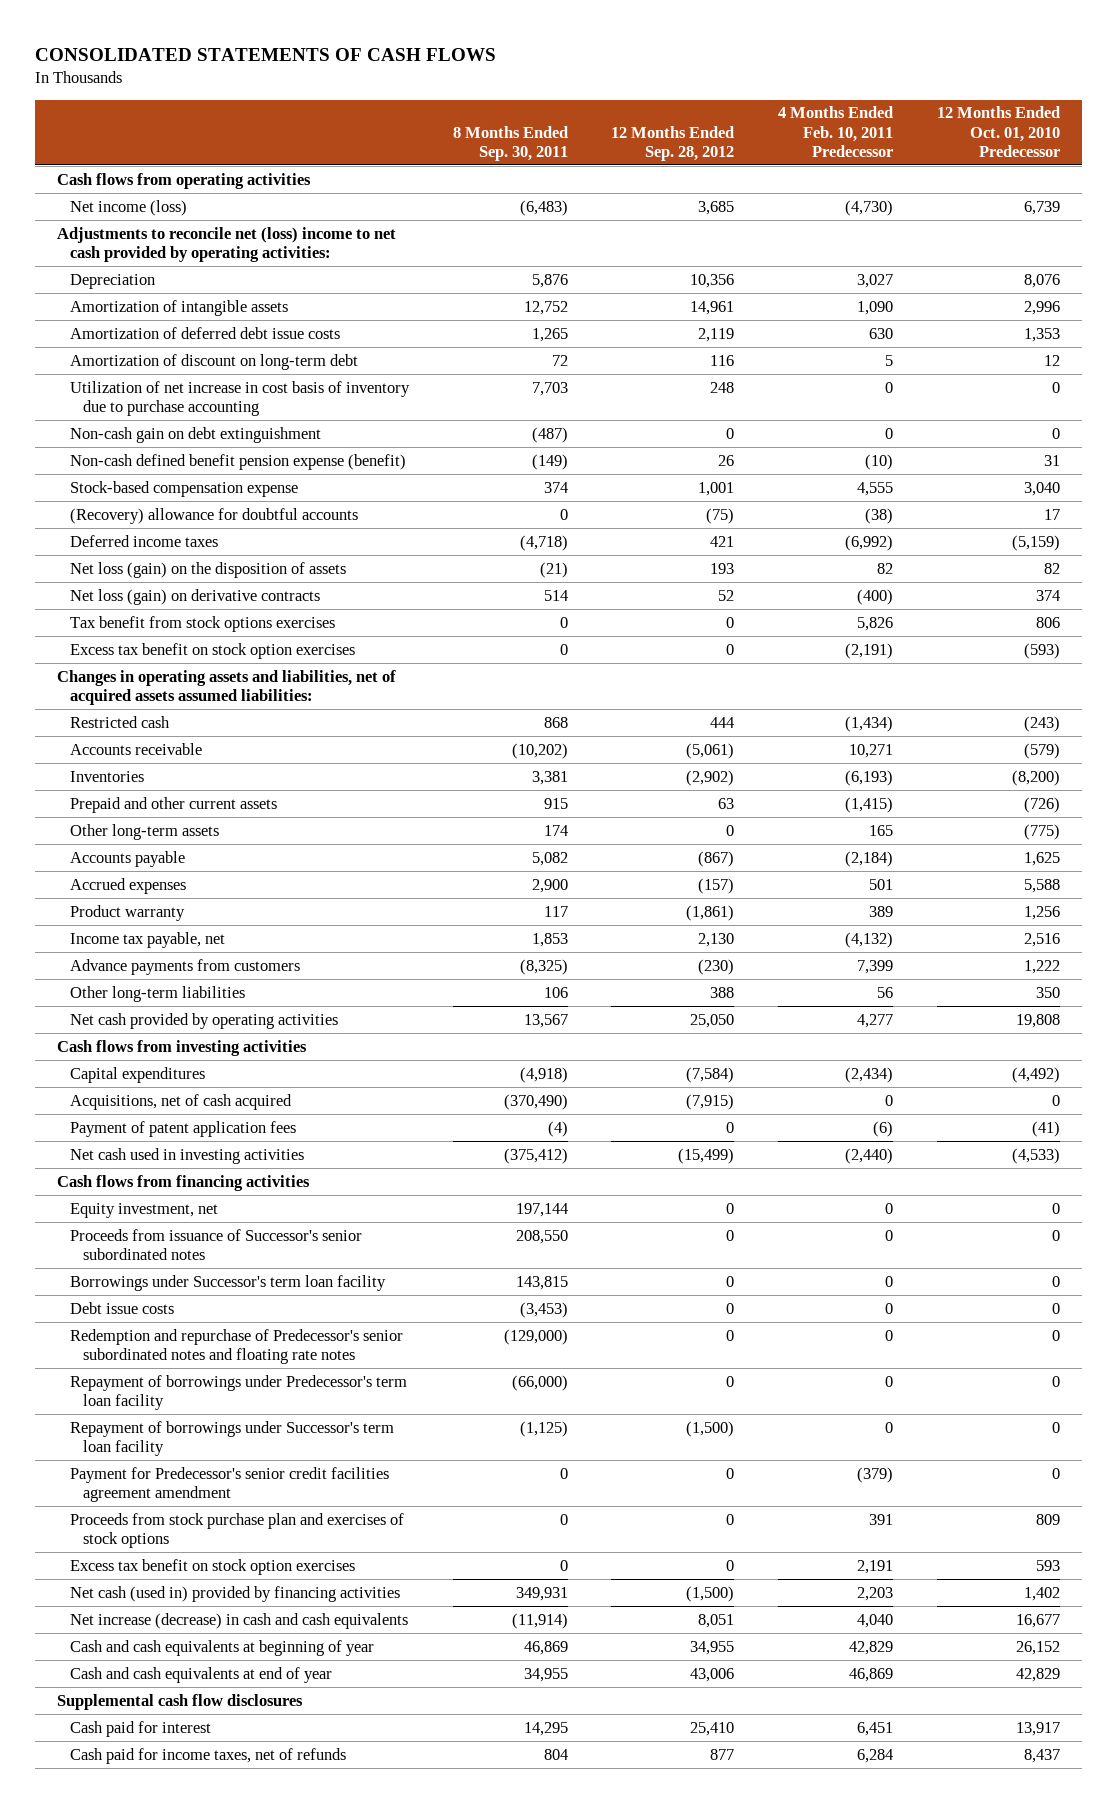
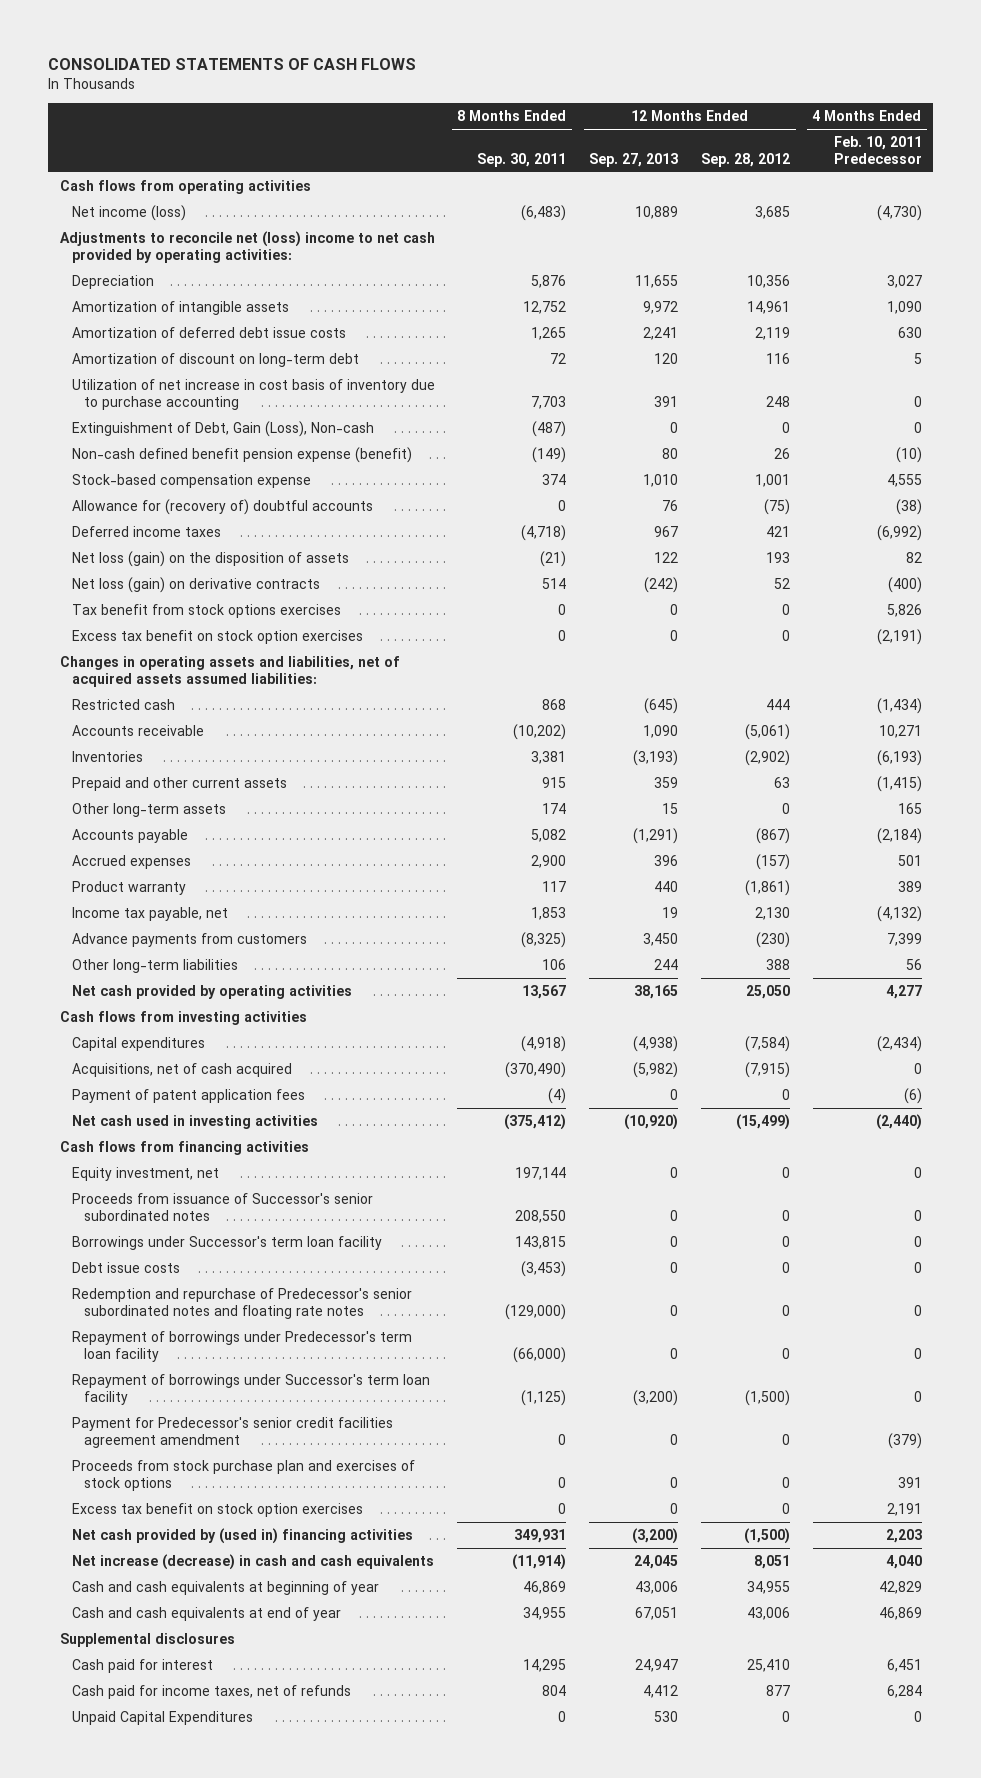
- | 8 Months Ended Sep. 30, 2011 | 12 Months Ended Sep. 28, 2012 | 4 Months Ended Feb. 10, 2011 Predecessor | 12 Months Ended Oct. 01, 2010 Predecessor
+ | 8 Months Ended Sep. 30, 2011 | 12 Months Ended Sep. 27, 2013 | 12 Months Ended Sep. 28, 2012 | 4 Months Ended Feb. 10, 2011 Predecessor
- Non-cash gain on debt extinguishment | (487) | 0 | 0 | 0
+ Extinguishment of Debt, Gain (Loss), Non-cash | (487) | 0 | 0 | 0
- (Recovery) allowance for doubtful accounts | 0 | (75) | (38) | 17
+ Allowance for (recovery of) doubtful accounts | 0 | 76 | (75) | (38)
- Net cash (used in) provided by financing activities | 349,931 | (1,500) | 2,203 | 1,402
+ Net cash provided by (used in) financing activities | 349,931 | (3,200) | (1,500) | 2,203
- Supplemental cash flow disclosures
+ Supplemental disclosures
+ Unpaid Capital Expenditures | 0 | 530 | 0 | 0

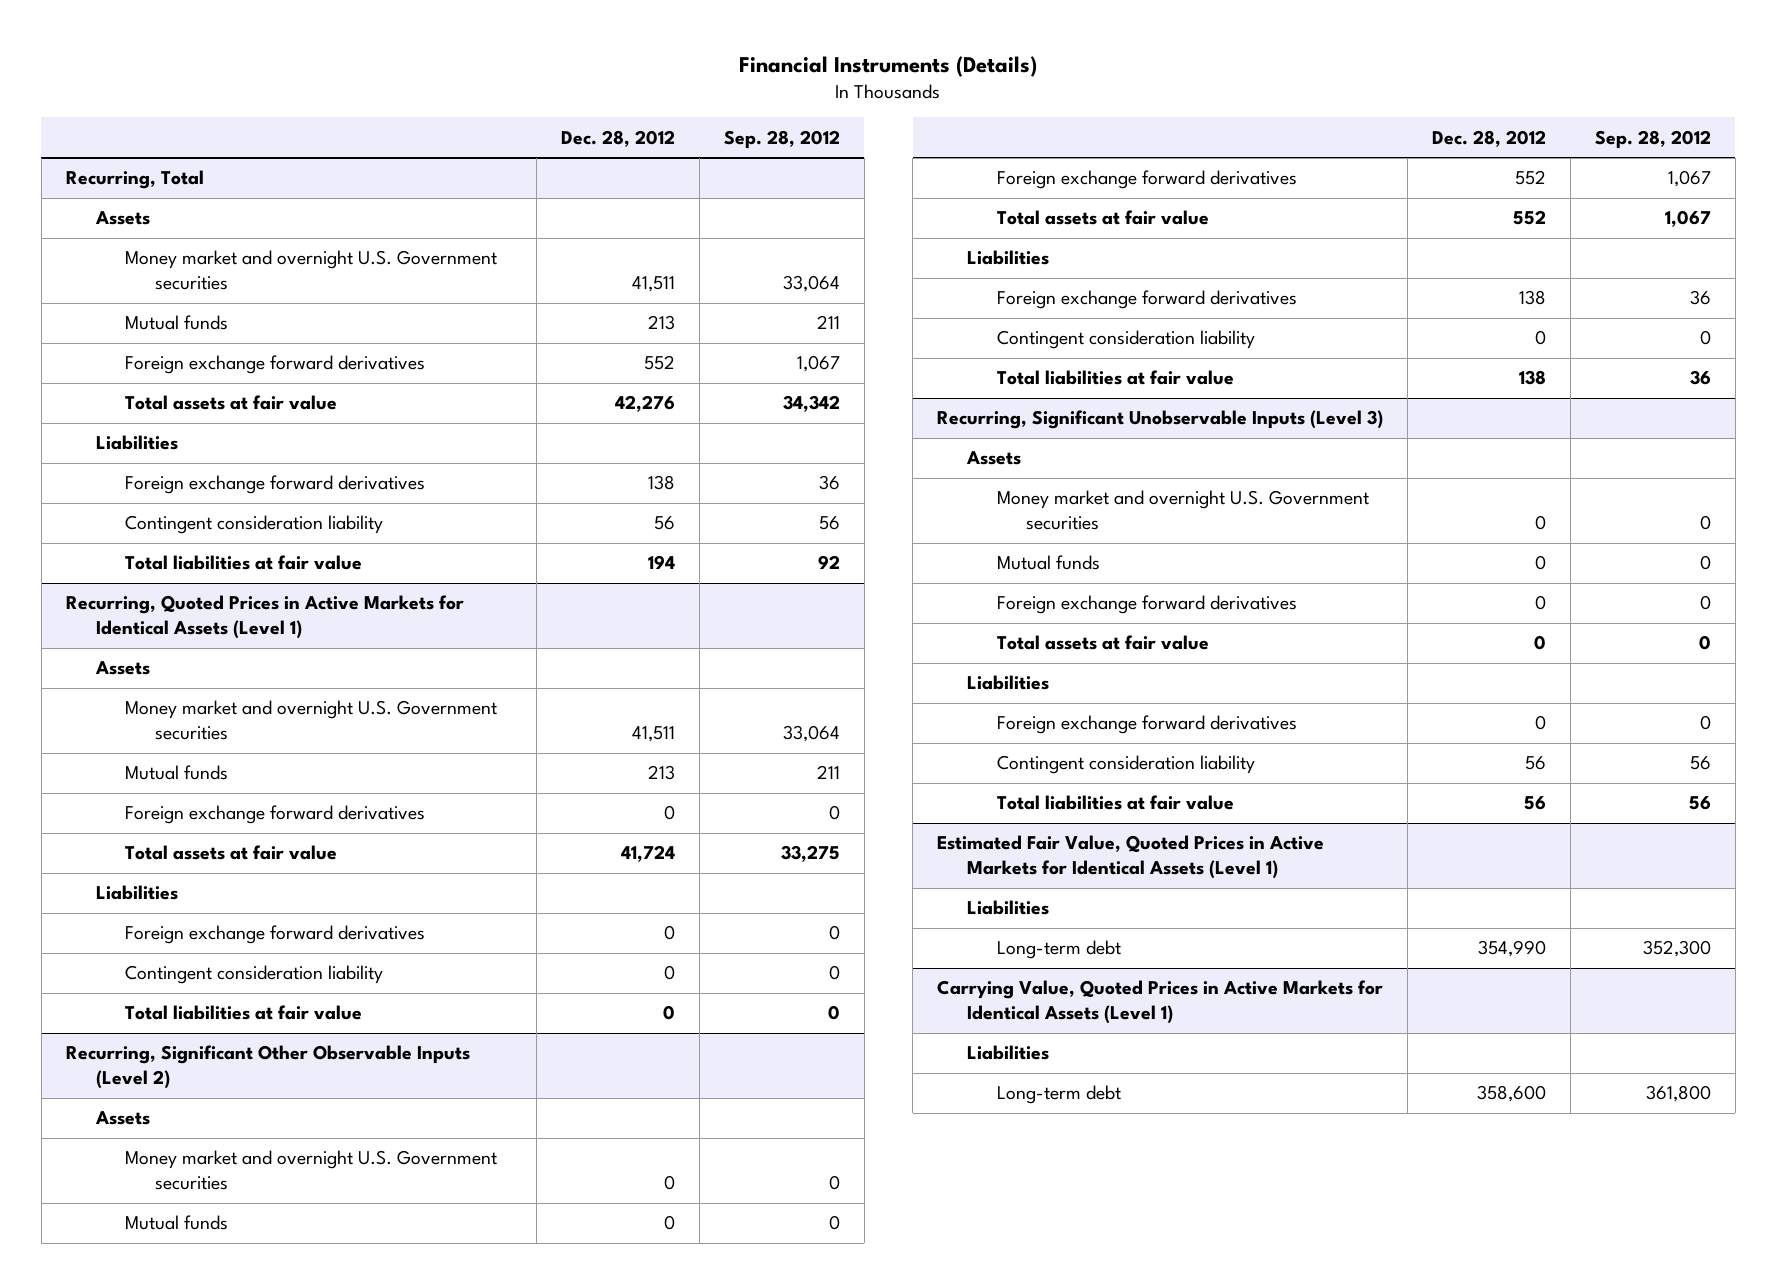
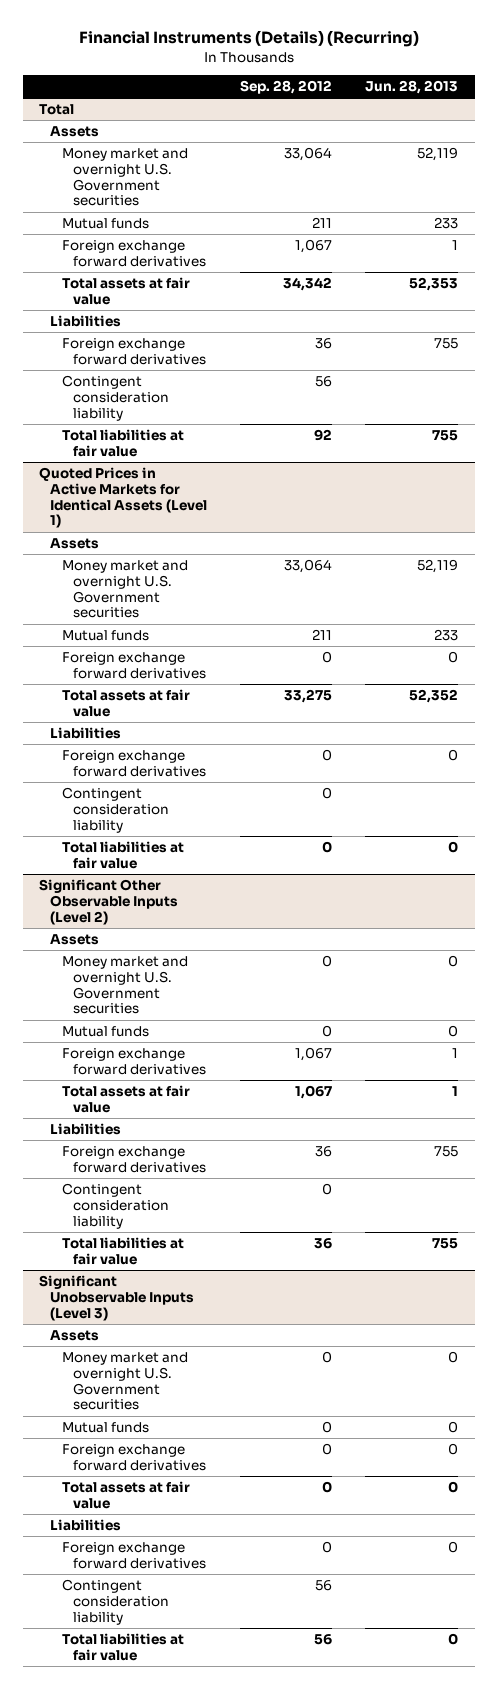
- Financial Instruments (Details)
+ Financial Instruments (Details) (Recurring)
- | Dec. 28, 2012 | Sep. 28, 2012
+ | Sep. 28, 2012 | Jun. 28, 2013
- Recurring, Total
+ Total
- Recurring, Quoted Prices in Active Markets for Identical Assets (Level 1)
+ Quoted Prices in Active Markets for Identical Assets (Level 1)
- Recurring, Significant Other Observable Inputs (Level 2)
+ Significant Other Observable Inputs (Level 2)
- Recurring, Significant Unobservable Inputs (Level 3)
+ Significant Unobservable Inputs (Level 3)
- Estimated Fair Value, Quoted Prices in Active Markets for Identical Assets (Level 1)
- Liabilities
- Long-term debt | 354,990 | 352,300
- Carrying Value, Quoted Prices in Active Markets for Identical Assets (Level 1)
- Liabilities
- Long-term debt | 358,600 | 361,800

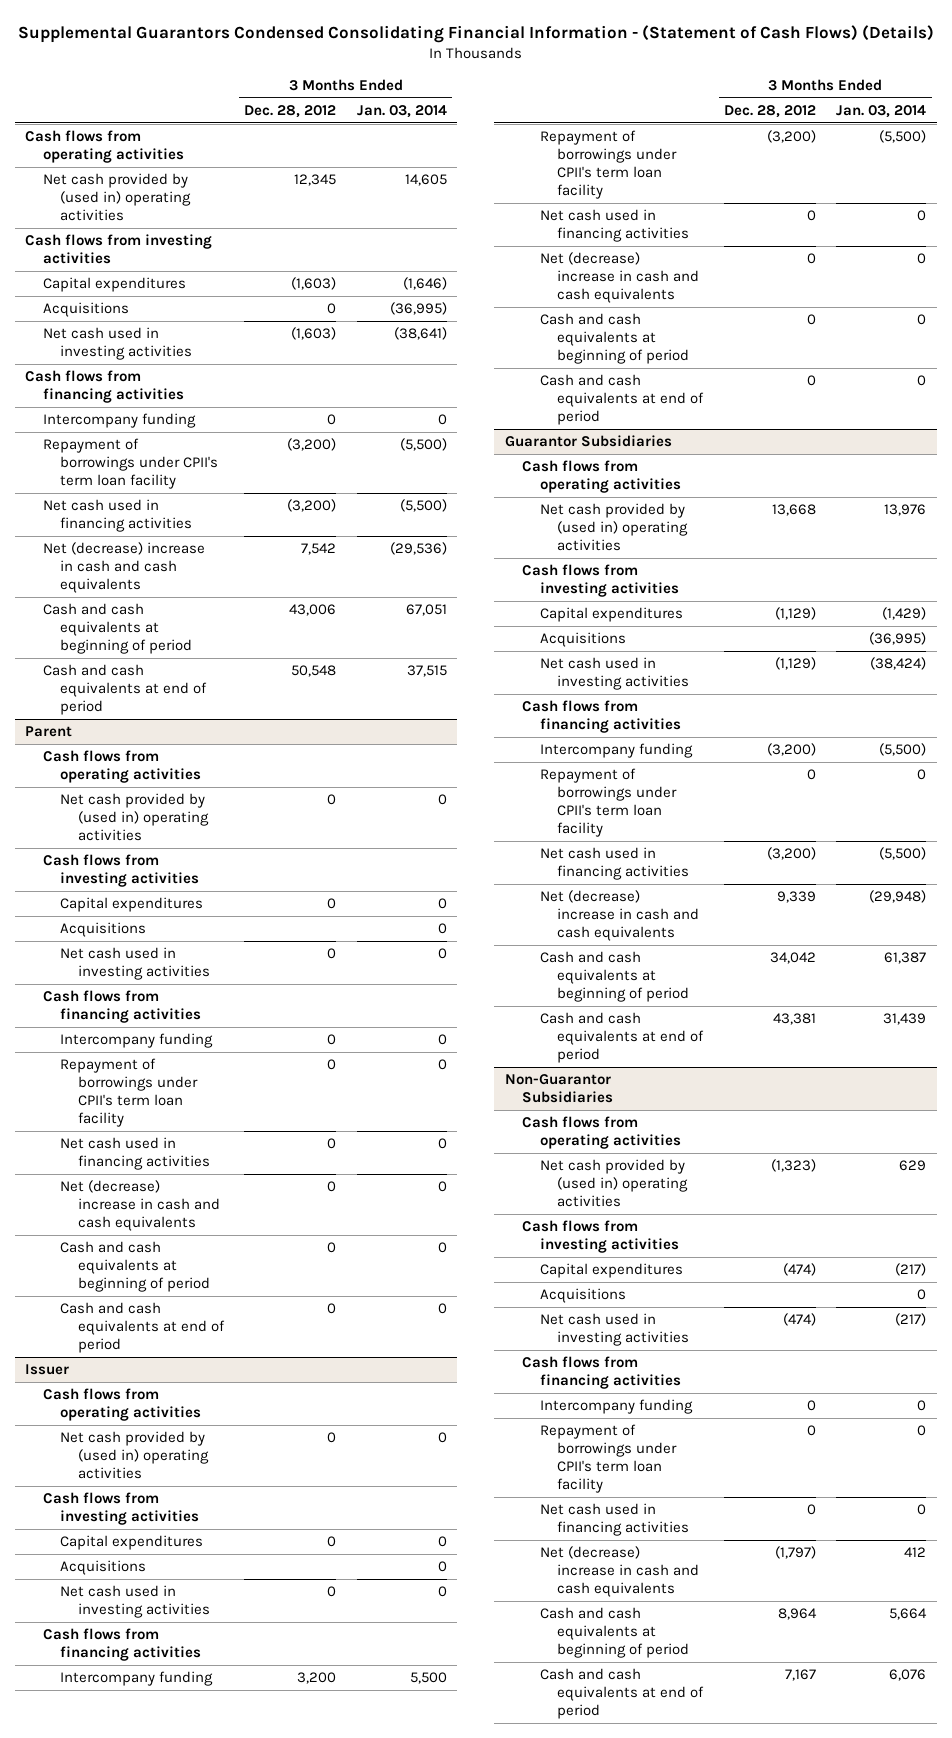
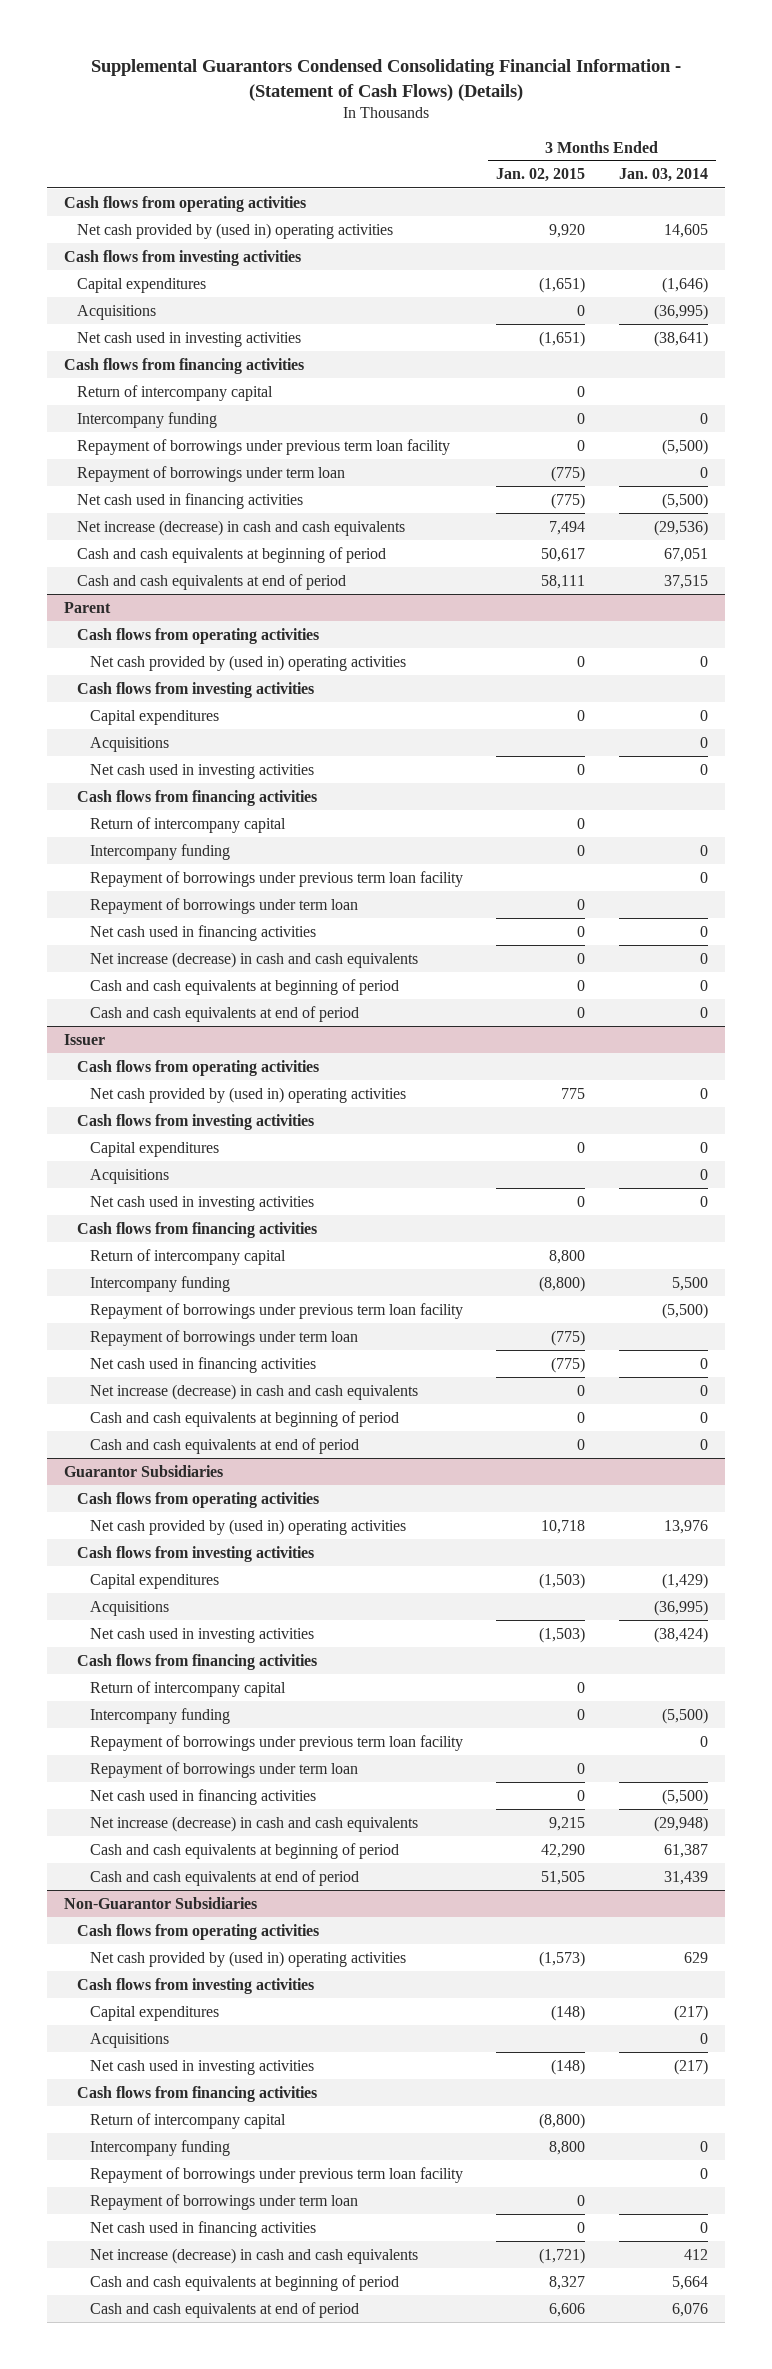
- | 3 Months Ended Dec. 28, 2012 | 3 Months Ended Jan. 03, 2014
+ | 3 Months Ended Jan. 02, 2015 | 3 Months Ended Jan. 03, 2014
+ Return of intercompany capital | 0 |
- Repayment of borrowings under CPII's term loan facility | (3,200) | (5,500)
+ Repayment of borrowings under previous term loan facility | 0 | (5,500)
+ Repayment of borrowings under term loan | (775) | 0
- Net (decrease) increase in cash and cash equivalents | 7,542 | (29,536)
+ Net increase (decrease) in cash and cash equivalents | 7,494 | (29,536)
@ Parent
+ Return of intercompany capital | 0 |
- Repayment of borrowings under CPII's term loan facility | 0 | 0
+ Repayment of borrowings under previous term loan facility | | 0
+ Repayment of borrowings under term loan | 0 |
- Net (decrease) increase in cash and cash equivalents | 0 | 0
+ Net increase (decrease) in cash and cash equivalents | 0 | 0
@ Issuer
+ Return of intercompany capital | 8,800 |
- Repayment of borrowings under CPII's term loan facility | (3,200) | (5,500)
+ Repayment of borrowings under previous term loan facility | | (5,500)
+ Repayment of borrowings under term loan | (775) |
- Net (decrease) increase in cash and cash equivalents | 0 | 0
+ Net increase (decrease) in cash and cash equivalents | 0 | 0
@ Guarantor Subsidiaries
+ Return of intercompany capital | 0 |
- Repayment of borrowings under CPII's term loan facility | 0 | 0
+ Repayment of borrowings under previous term loan facility | | 0
+ Repayment of borrowings under term loan | 0 |
- Net (decrease) increase in cash and cash equivalents | 9,339 | (29,948)
+ Net increase (decrease) in cash and cash equivalents | 9,215 | (29,948)
@ Non-Guarantor Subsidiaries
+ Return of intercompany capital | (8,800) |
- Repayment of borrowings under CPII's term loan facility | 0 | 0
+ Repayment of borrowings under previous term loan facility | | 0
+ Repayment of borrowings under term loan | 0 |
- Net (decrease) increase in cash and cash equivalents | (1,797) | 412
+ Net increase (decrease) in cash and cash equivalents | (1,721) | 412

